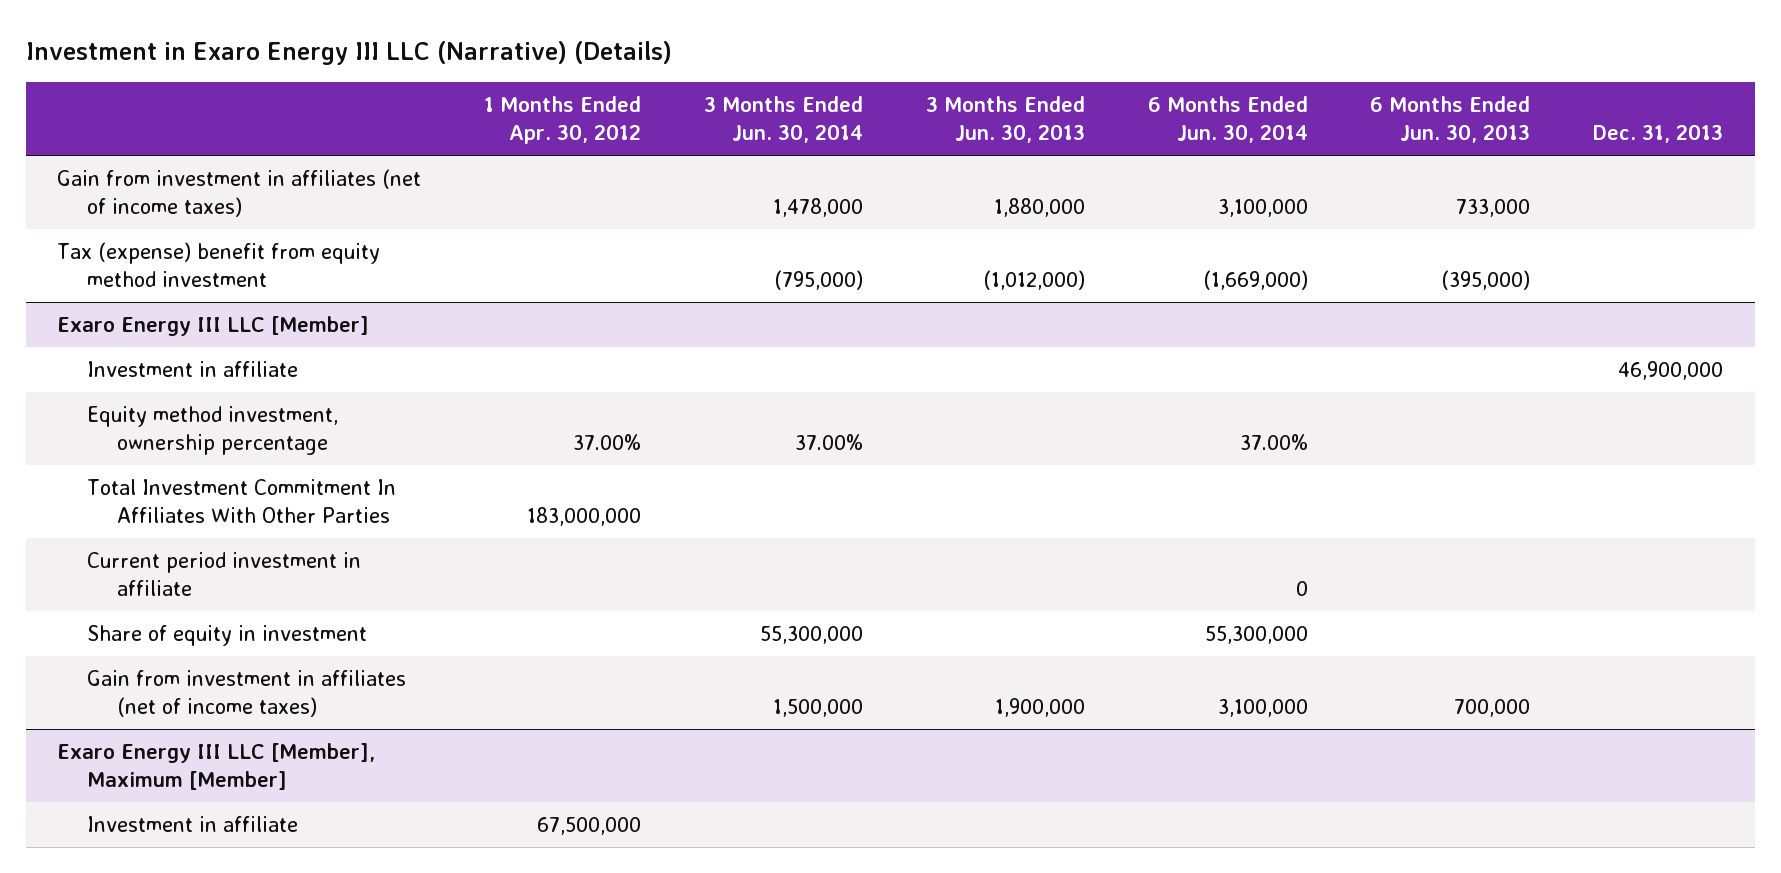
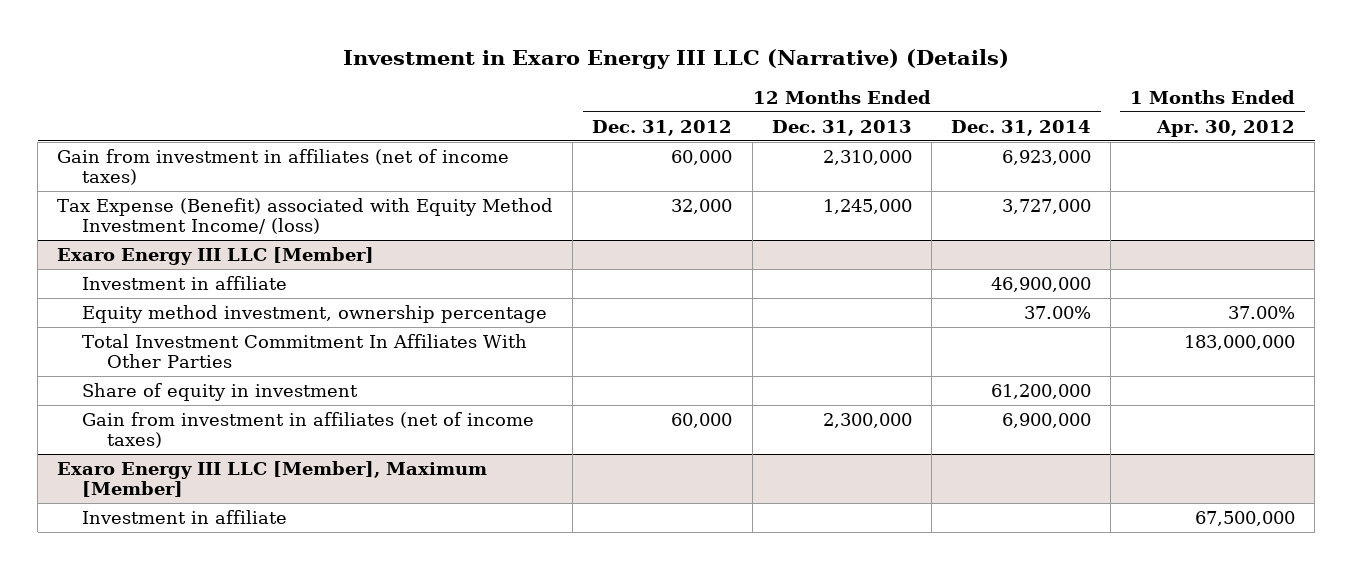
- | 1 Months Ended Apr. 30, 2012 | 3 Months Ended Jun. 30, 2014 | 3 Months Ended Jun. 30, 2013 | 6 Months Ended Jun. 30, 2014 | 6 Months Ended Jun. 30, 2013 | Dec. 31, 2013
+ | 12 Months Ended Dec. 31, 2012 | 12 Months Ended Dec. 31, 2013 | 12 Months Ended Dec. 31, 2014 | 1 Months Ended Apr. 30, 2012
- Tax (expense) benefit from equity method investment | | (795,000) | (1,012,000) | (1,669,000) | (395,000) |
+ Tax Expense (Benefit) associated with Equity Method Investment Income/ (loss) | 32,000 | 1,245,000 | 3,727,000 |
@ Exaro Energy III LLC [Member]
- Current period investment in affiliate | | | | 0 | |

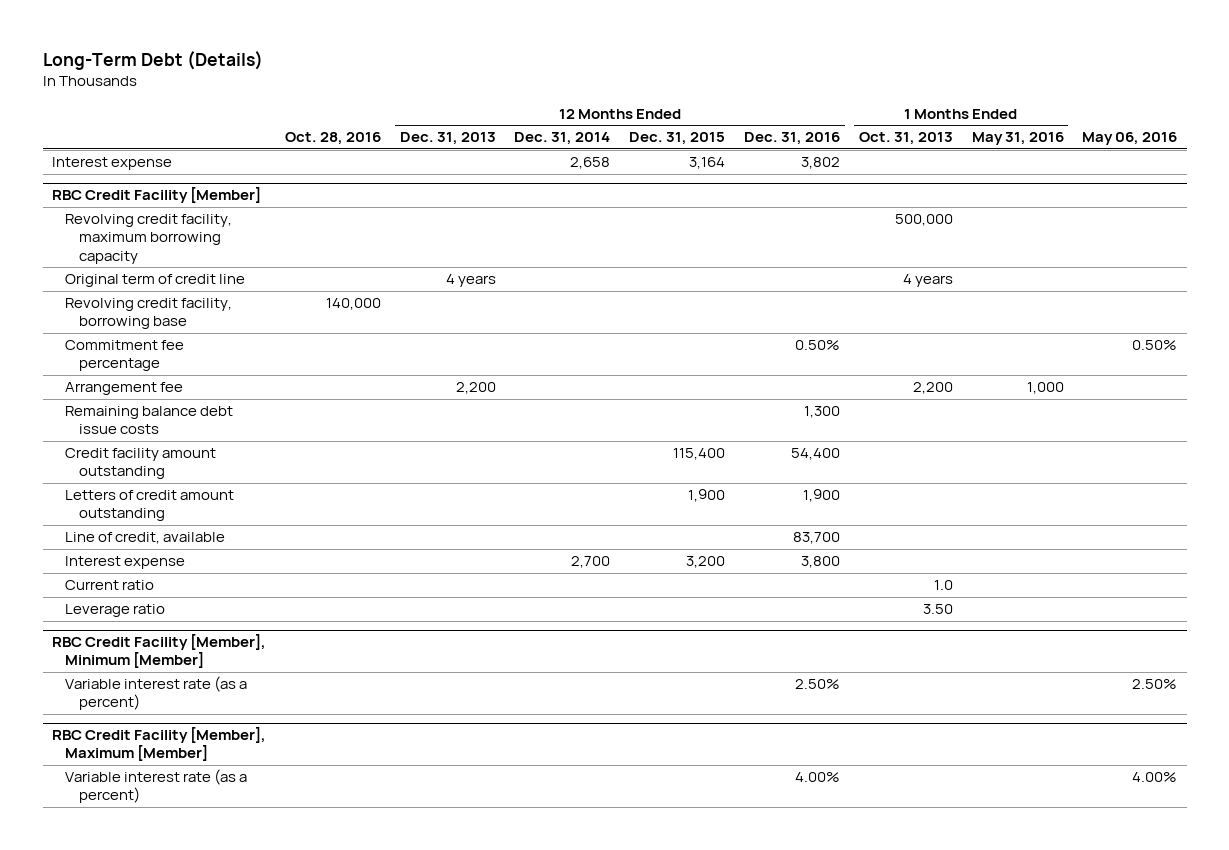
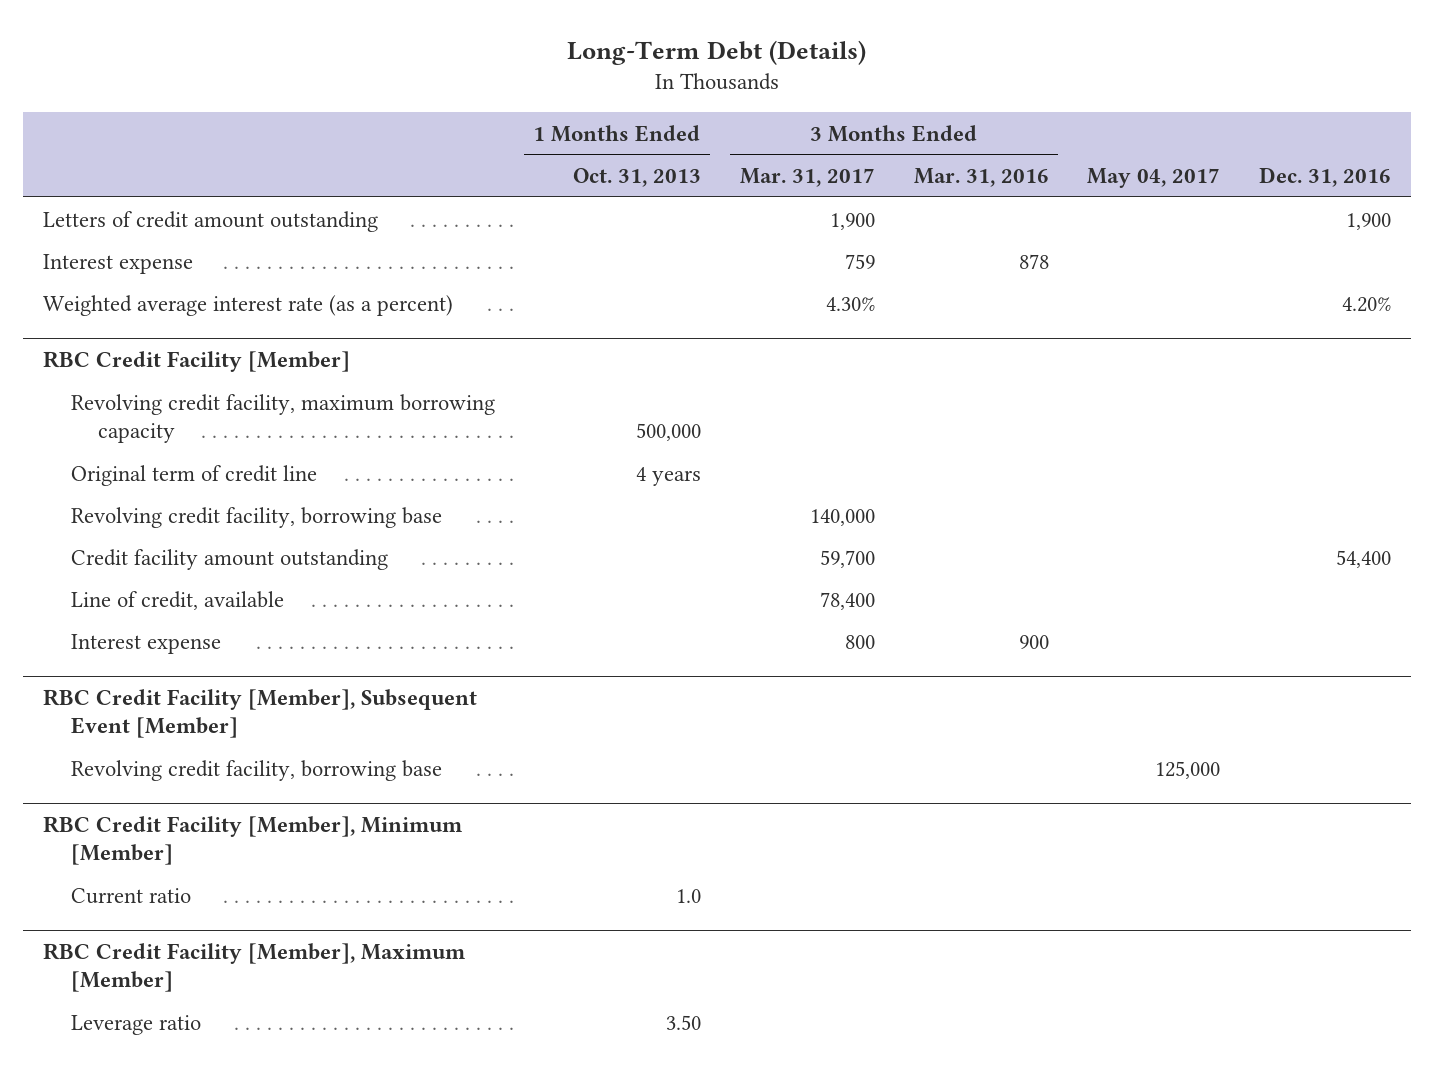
- | Oct. 28, 2016 | 12 Months Ended Dec. 31, 2013 | 12 Months Ended Dec. 31, 2014 | 12 Months Ended Dec. 31, 2015 | 12 Months Ended Dec. 31, 2016 | 1 Months Ended Oct. 31, 2013 | 1 Months Ended May 31, 2016 | May 06, 2016
+ | 1 Months Ended Oct. 31, 2013 | 3 Months Ended Mar. 31, 2017 | 3 Months Ended Mar. 31, 2016 | May 04, 2017 | Dec. 31, 2016
+ Letters of credit amount outstanding | | 1,900 | | | 1,900
+ Weighted average interest rate (as a percent) | | 4.30% | | | 4.20%
@ RBC Credit Facility [Member]
- Commitment fee percentage | | | | | 0.50% | | | 0.50%
- Arrangement fee | | 2,200 | | | | 2,200 | 1,000 |
- Remaining balance debt issue costs | | | | | 1,300 | | |
- Letters of credit amount outstanding | | | | 1,900 | 1,900 | | |
- Current ratio | | | | | | 1.0 | |
- Leverage ratio | | | | | | 3.50 | |
+ RBC Credit Facility [Member], Subsequent Event [Member]
+ Revolving credit facility, borrowing base | | | | 125,000 |
@ RBC Credit Facility [Member], Minimum [Member]
- Variable interest rate (as a percent) | | | | | 2.50% | | | 2.50%
+ Current ratio | 1.0 | | | |
@ RBC Credit Facility [Member], Maximum [Member]
- Variable interest rate (as a percent) | | | | | 4.00% | | | 4.00%
+ Leverage ratio | 3.50 | | | |

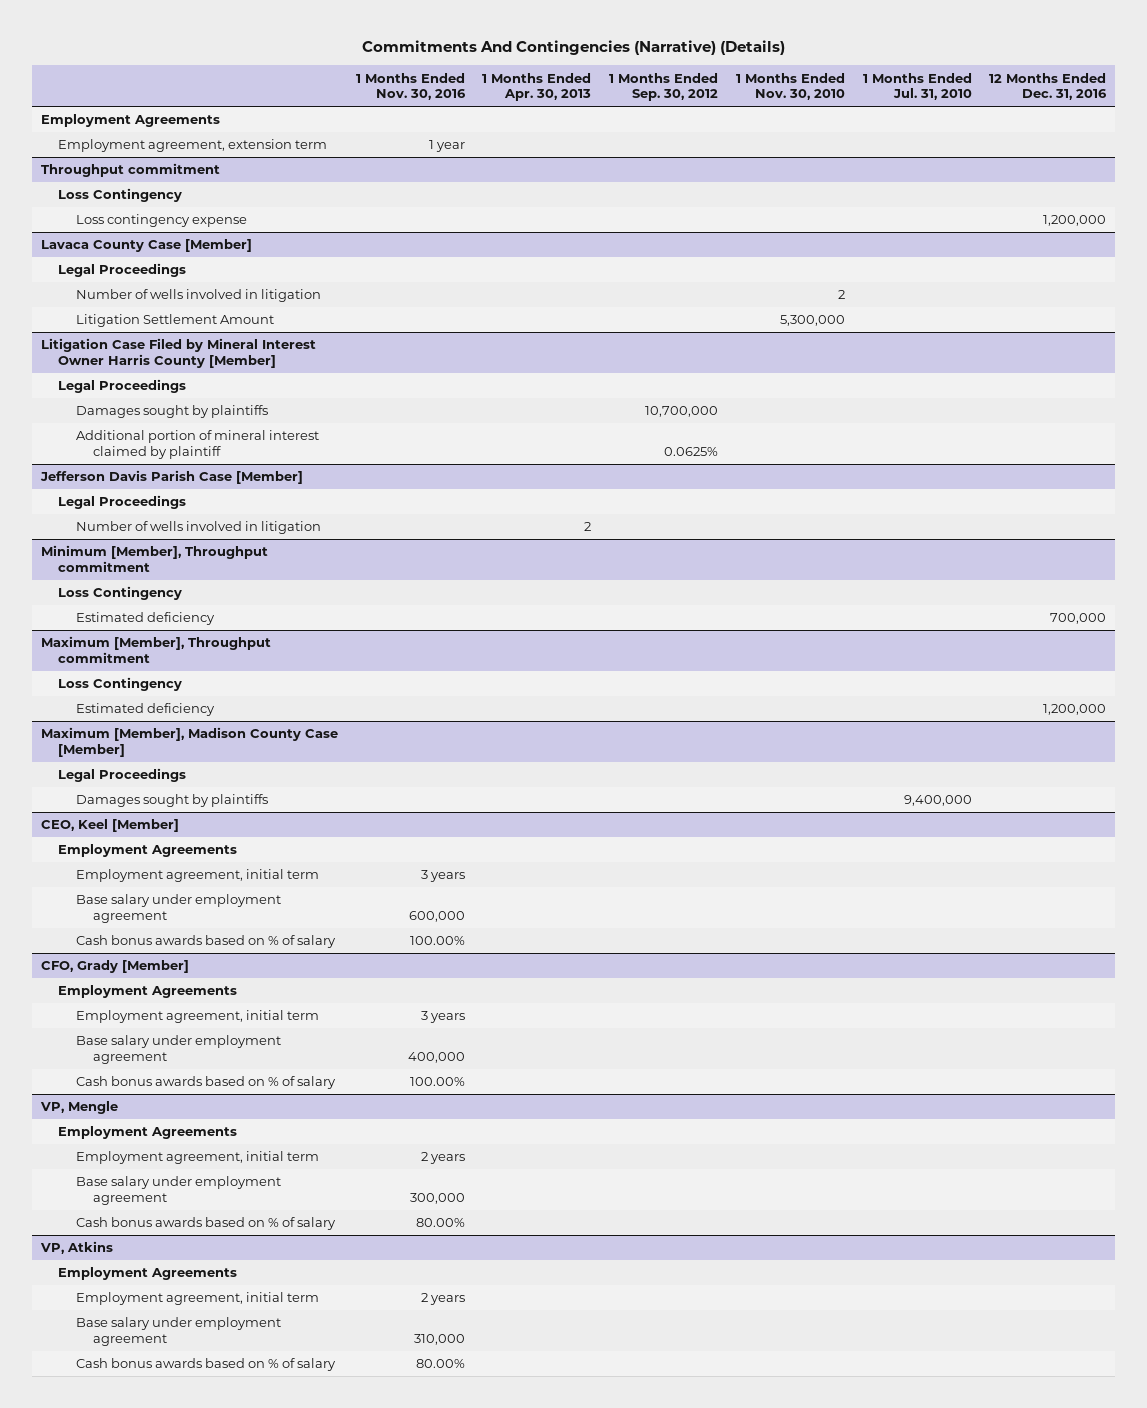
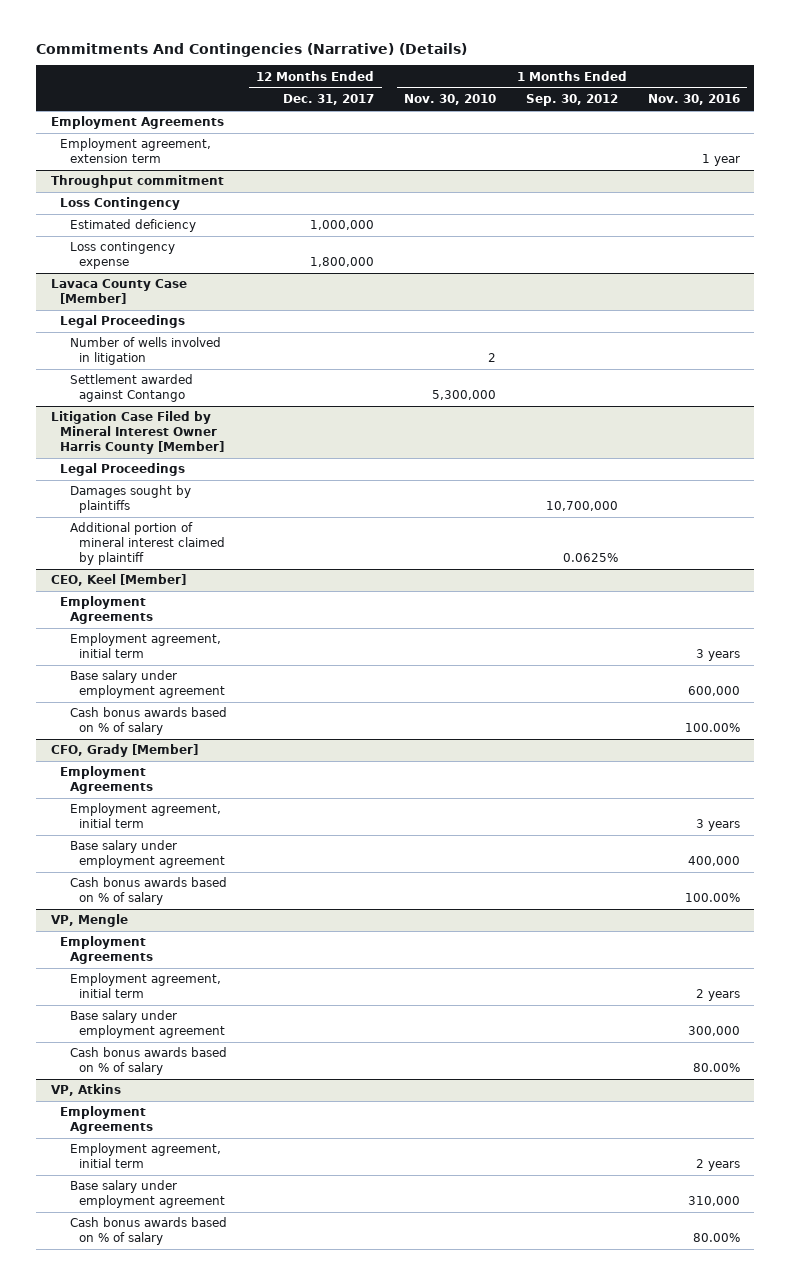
- | 1 Months Ended Nov. 30, 2016 | 1 Months Ended Apr. 30, 2013 | 1 Months Ended Sep. 30, 2012 | 1 Months Ended Nov. 30, 2010 | 1 Months Ended Jul. 31, 2010 | 12 Months Ended Dec. 31, 2016
+ | 12 Months Ended Dec. 31, 2017 | 1 Months Ended Nov. 30, 2010 | 1 Months Ended Sep. 30, 2012 | 1 Months Ended Nov. 30, 2016
@ Throughput commitment
+ Estimated deficiency | 1,000,000 | | |
@ Lavaca County Case [Member]
- Litigation Settlement Amount | | | | 5,300,000 | |
+ Settlement awarded against Contango | | 5,300,000 | |
- Jefferson Davis Parish Case [Member]
- Legal Proceedings
- Number of wells involved in litigation | | 2 | | | |
- Minimum [Member], Throughput commitment
- Loss Contingency
- Estimated deficiency | | | | | | 700,000
- Maximum [Member], Throughput commitment
- Loss Contingency
- Estimated deficiency | | | | | | 1,200,000
- Maximum [Member], Madison County Case [Member]
- Legal Proceedings
- Damages sought by plaintiffs | | | | | 9,400,000 |

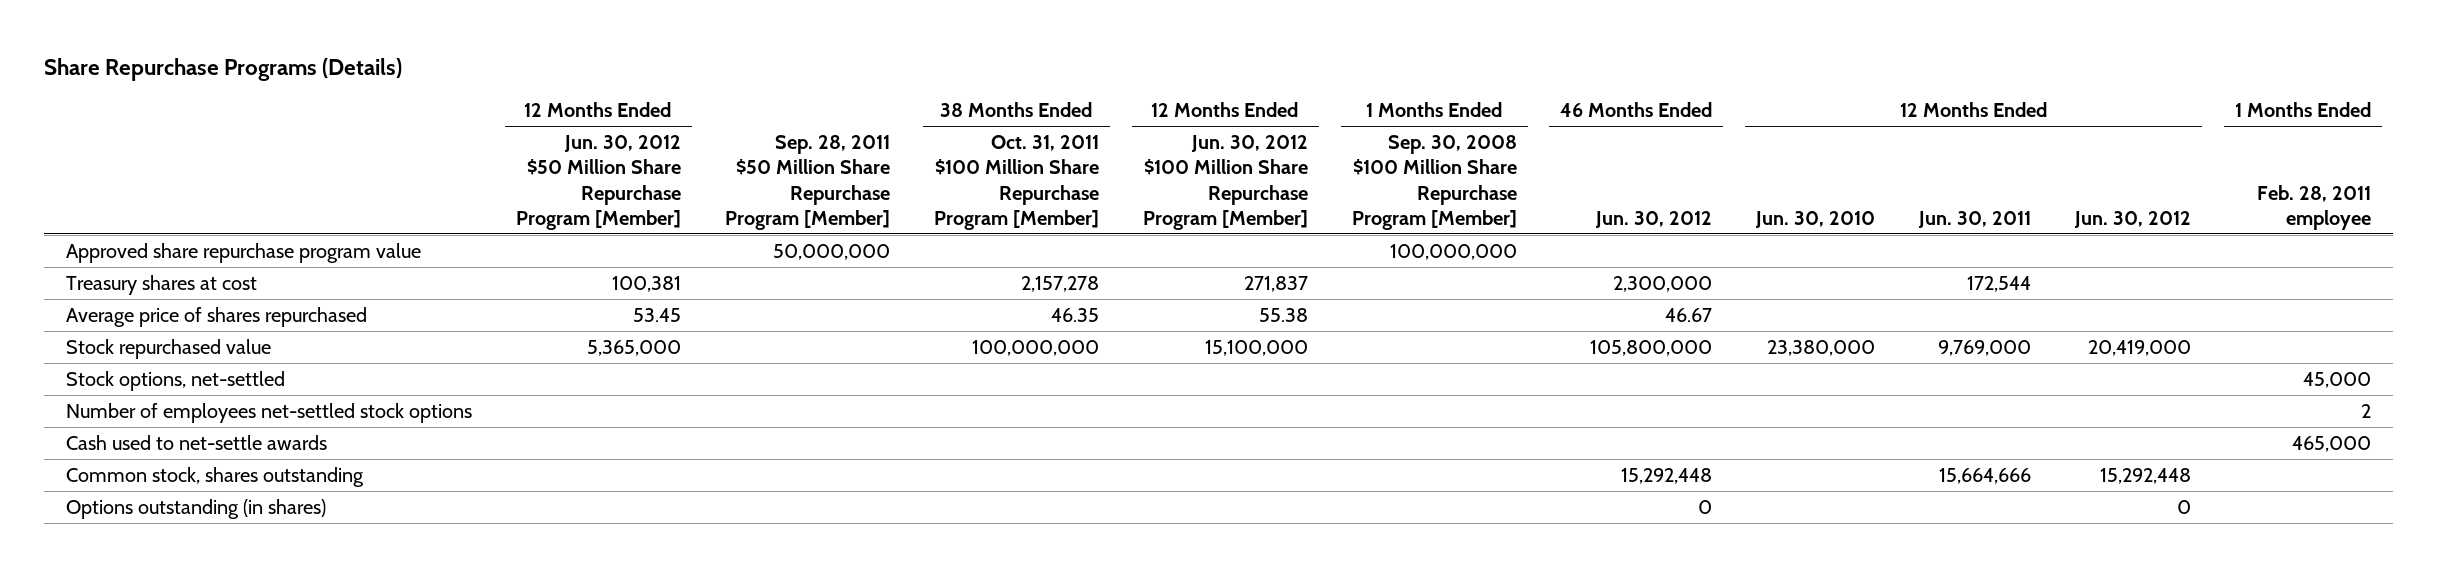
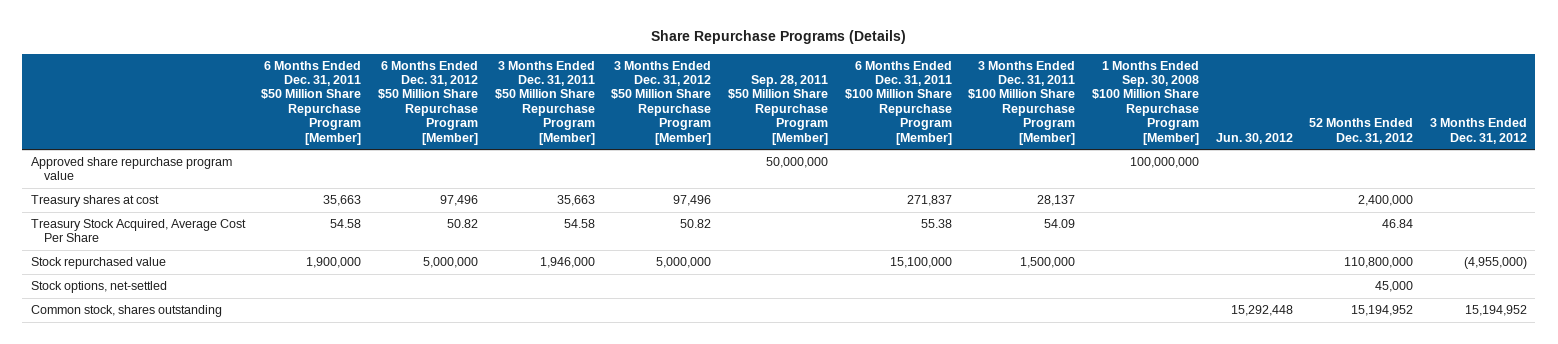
- | 12 Months Ended Jun. 30, 2012 $50 Million Share Repurchase Program [Member] | Sep. 28, 2011 $50 Million Share Repurchase Program [Member] | 38 Months Ended Oct. 31, 2011 $100 Million Share Repurchase Program [Member] | 12 Months Ended Jun. 30, 2012 $100 Million Share Repurchase Program [Member] | 1 Months Ended Sep. 30, 2008 $100 Million Share Repurchase Program [Member] | 46 Months Ended Jun. 30, 2012 | 12 Months Ended Jun. 30, 2010 | 12 Months Ended Jun. 30, 2011 | 12 Months Ended Jun. 30, 2012 | 1 Months Ended Feb. 28, 2011 employee
+ | 6 Months Ended Dec. 31, 2011 $50 Million Share Repurchase Program [Member] | 6 Months Ended Dec. 31, 2012 $50 Million Share Repurchase Program [Member] | 3 Months Ended Dec. 31, 2011 $50 Million Share Repurchase Program [Member] | 3 Months Ended Dec. 31, 2012 $50 Million Share Repurchase Program [Member] | Sep. 28, 2011 $50 Million Share Repurchase Program [Member] | 6 Months Ended Dec. 31, 2011 $100 Million Share Repurchase Program [Member] | 3 Months Ended Dec. 31, 2011 $100 Million Share Repurchase Program [Member] | 1 Months Ended Sep. 30, 2008 $100 Million Share Repurchase Program [Member] | Jun. 30, 2012 | 52 Months Ended Dec. 31, 2012 | 3 Months Ended Dec. 31, 2012
- Average price of shares repurchased | 53.45 | | 46.35 | 55.38 | | 46.67 | | | |
+ Treasury Stock Acquired, Average Cost Per Share | 54.58 | 50.82 | 54.58 | 50.82 | | 55.38 | 54.09 | | | 46.84 |
- Number of employees net-settled stock options | | | | | | | | | | 2
- Cash used to net-settle awards | | | | | | | | | | 465,000
- Options outstanding (in shares) | | | | | | 0 | | | 0 |

